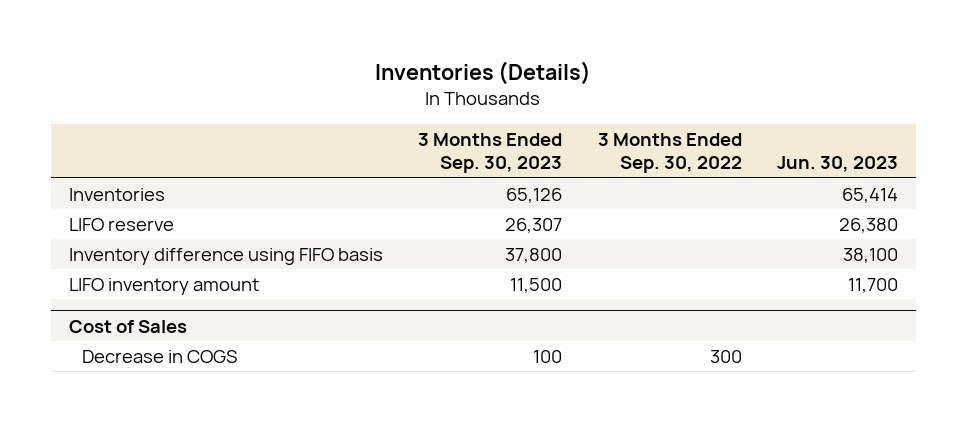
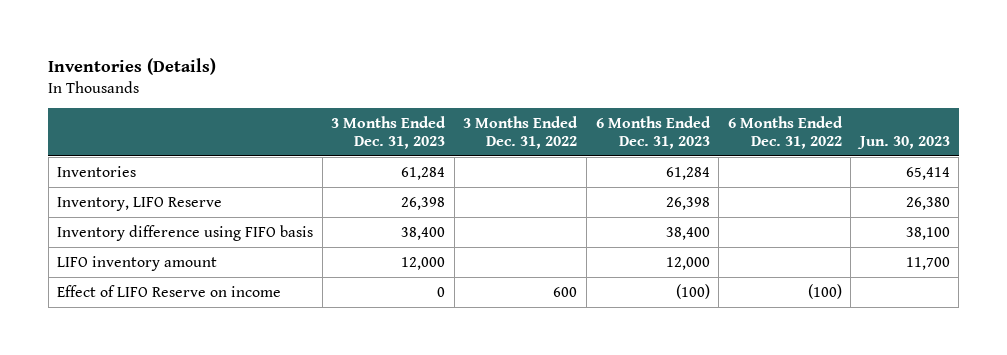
- | 3 Months Ended Sep. 30, 2023 | 3 Months Ended Sep. 30, 2022 | Jun. 30, 2023
+ | 3 Months Ended Dec. 31, 2023 | 3 Months Ended Dec. 31, 2022 | 6 Months Ended Dec. 31, 2023 | 6 Months Ended Dec. 31, 2022 | Jun. 30, 2023
- LIFO reserve | 26,307 | | 26,380
+ Inventory, LIFO Reserve | 26,398 | | 26,398 | | 26,380
- Cost of Sales
- Decrease in COGS | 100 | 300 |
+ Effect of LIFO Reserve on income | 0 | 600 | (100) | (100) |

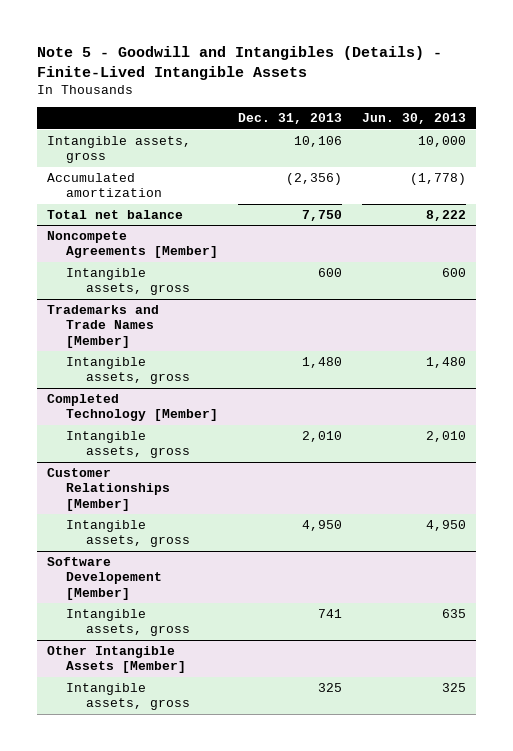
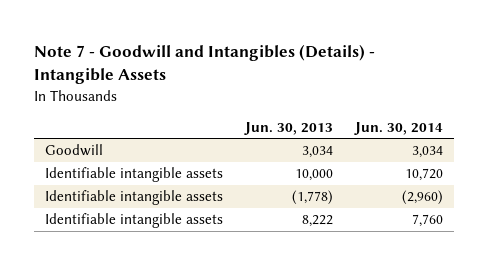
- Note 5 - Goodwill and Intangibles (Details) - Finite-Lived Intangible Assets
+ Note 7 - Goodwill and Intangibles (Details) - Intangible Assets
- | Dec. 31, 2013 | Jun. 30, 2013
+ | Jun. 30, 2013 | Jun. 30, 2014
- Intangible assets, gross | 10,106 | 10,000
- Accumulated amortization | (2,356) | (1,778)
- Total net balance | 7,750 | 8,222
- Noncompete Agreements [Member]
- Intangible assets, gross | 600 | 600
- Trademarks and Trade Names [Member]
- Intangible assets, gross | 1,480 | 1,480
- Completed Technology [Member]
- Intangible assets, gross | 2,010 | 2,010
- Customer Relationships [Member]
- Intangible assets, gross | 4,950 | 4,950
- Software Developement [Member]
- Intangible assets, gross | 741 | 635
- Other Intangible Assets [Member]
- Intangible assets, gross | 325 | 325
+ Goodwill | 3,034 | 3,034
+ Identifiable intangible assets | 10,000 | 10,720
+ Identifiable intangible assets | (1,778) | (2,960)
+ Identifiable intangible assets | 8,222 | 7,760

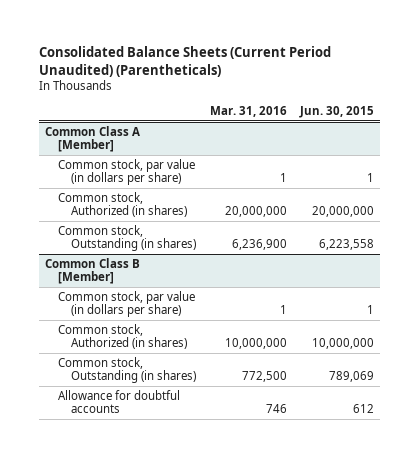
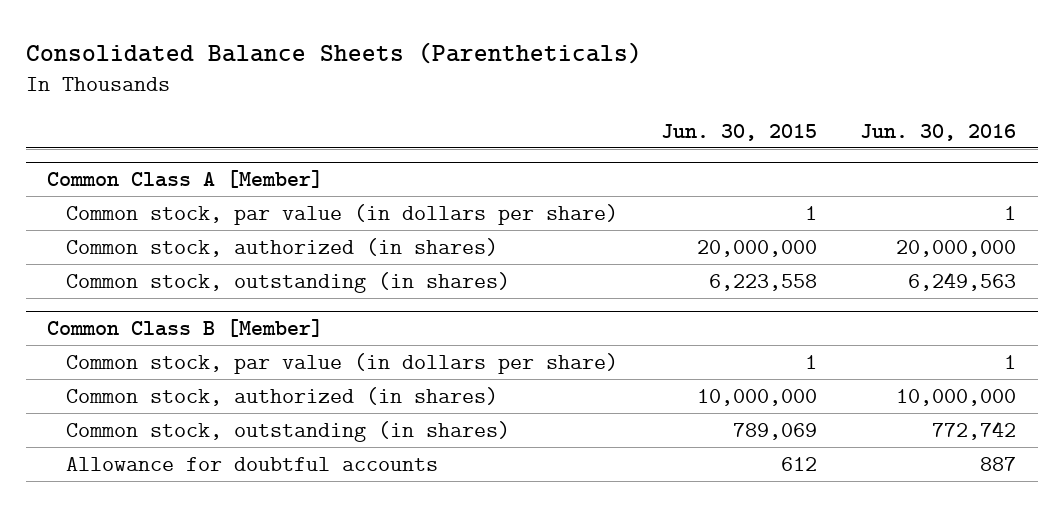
- Consolidated Balance Sheets (Current Period Unaudited) (Parentheticals)
+ Consolidated Balance Sheets (Parentheticals)
- | Mar. 31, 2016 | Jun. 30, 2015
+ | Jun. 30, 2015 | Jun. 30, 2016
@ Common Class A [Member]
- Common stock, Authorized (in shares) | 20,000,000 | 20,000,000
- Common stock, Outstanding (in shares) | 6,236,900 | 6,223,558
+ Common stock, authorized (in shares) | 20,000,000 | 20,000,000
+ Common stock, outstanding (in shares) | 6,223,558 | 6,249,563
@ Common Class B [Member]
- Common stock, Authorized (in shares) | 10,000,000 | 10,000,000
- Common stock, Outstanding (in shares) | 772,500 | 789,069
+ Common stock, authorized (in shares) | 10,000,000 | 10,000,000
+ Common stock, outstanding (in shares) | 789,069 | 772,742

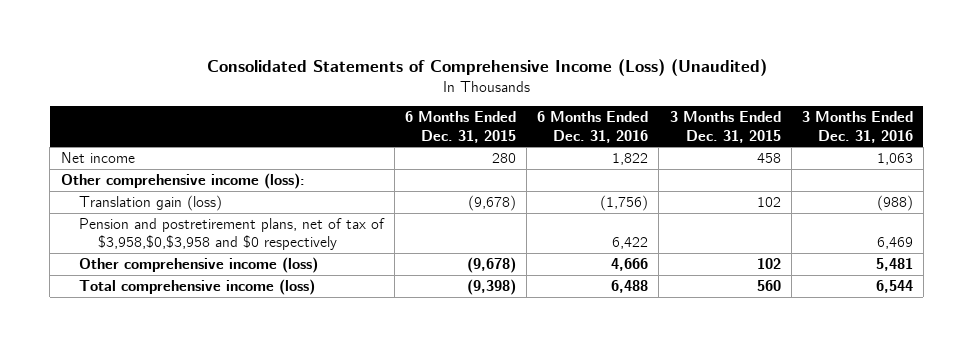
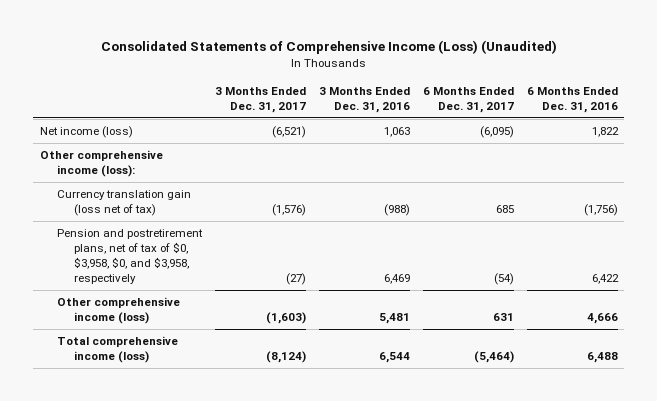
- | 6 Months Ended Dec. 31, 2015 | 6 Months Ended Dec. 31, 2016 | 3 Months Ended Dec. 31, 2015 | 3 Months Ended Dec. 31, 2016
+ | 3 Months Ended Dec. 31, 2017 | 3 Months Ended Dec. 31, 2016 | 6 Months Ended Dec. 31, 2017 | 6 Months Ended Dec. 31, 2016
- Net income | 280 | 1,822 | 458 | 1,063
+ Net income (loss) | (6,521) | 1,063 | (6,095) | 1,822
- Translation gain (loss) | (9,678) | (1,756) | 102 | (988)
- Pension and postretirement plans, net of tax of $3,958,$0,$3,958 and $0 respectively | | 6,422 | | 6,469
+ Currency translation gain (loss net of tax) | (1,576) | (988) | 685 | (1,756)
+ Pension and postretirement plans, net of tax of $0, $3,958, $0, and $3,958, respectively | (27) | 6,469 | (54) | 6,422

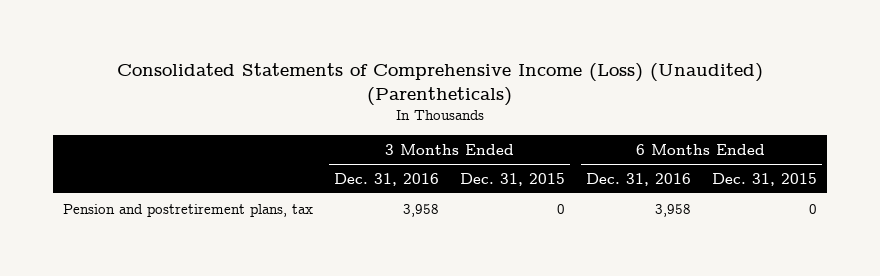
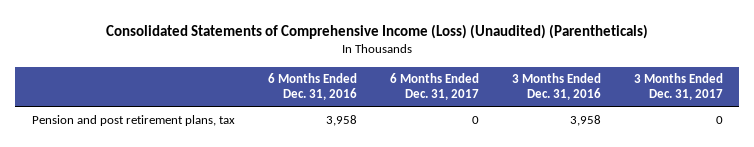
- | 3 Months Ended Dec. 31, 2016 | 3 Months Ended Dec. 31, 2015 | 6 Months Ended Dec. 31, 2016 | 6 Months Ended Dec. 31, 2015
+ | 6 Months Ended Dec. 31, 2016 | 6 Months Ended Dec. 31, 2017 | 3 Months Ended Dec. 31, 2016 | 3 Months Ended Dec. 31, 2017
- Pension and postretirement plans, tax | 3,958 | 0 | 3,958 | 0
+ Pension and post retirement plans, tax | 3,958 | 0 | 3,958 | 0

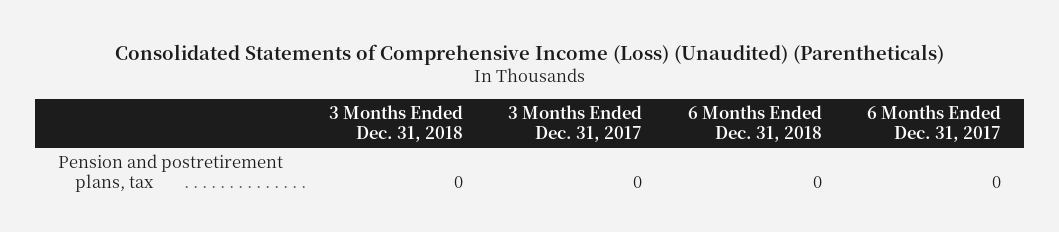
- | 6 Months Ended Dec. 31, 2016 | 6 Months Ended Dec. 31, 2017 | 3 Months Ended Dec. 31, 2016 | 3 Months Ended Dec. 31, 2017
+ | 3 Months Ended Dec. 31, 2018 | 3 Months Ended Dec. 31, 2017 | 6 Months Ended Dec. 31, 2018 | 6 Months Ended Dec. 31, 2017
- Pension and post retirement plans, tax | 3,958 | 0 | 3,958 | 0
+ Pension and postretirement plans, tax | 0 | 0 | 0 | 0

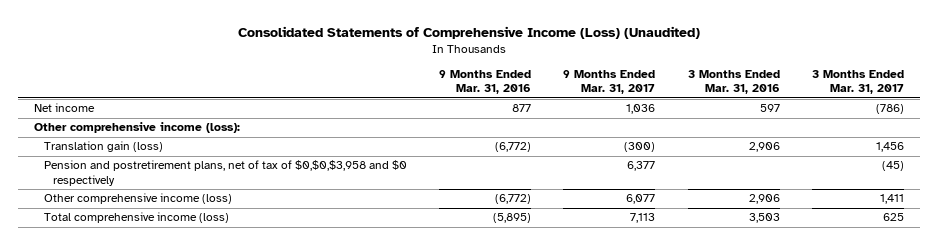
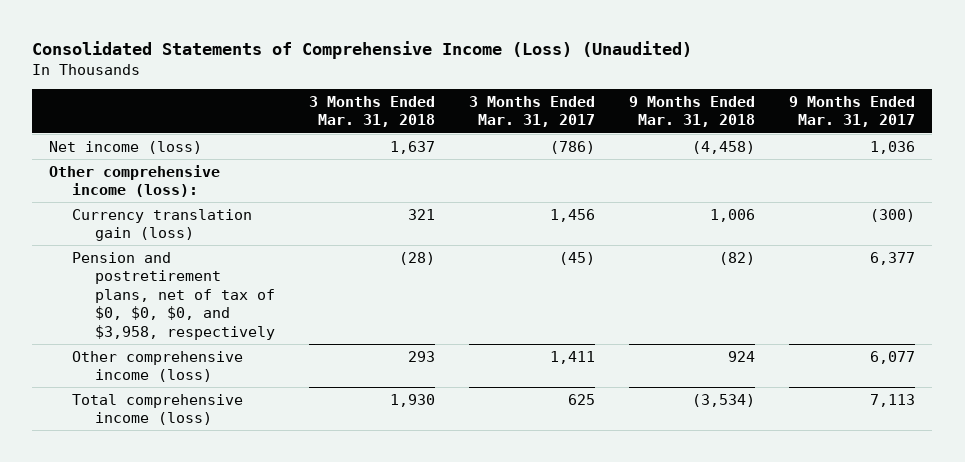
- | 9 Months Ended Mar. 31, 2016 | 9 Months Ended Mar. 31, 2017 | 3 Months Ended Mar. 31, 2016 | 3 Months Ended Mar. 31, 2017
+ | 3 Months Ended Mar. 31, 2018 | 3 Months Ended Mar. 31, 2017 | 9 Months Ended Mar. 31, 2018 | 9 Months Ended Mar. 31, 2017
- Net income | 877 | 1,036 | 597 | (786)
+ Net income (loss) | 1,637 | (786) | (4,458) | 1,036
- Translation gain (loss) | (6,772) | (300) | 2,906 | 1,456
- Pension and postretirement plans, net of tax of $0,$0,$3,958 and $0 respectively | | 6,377 | | (45)
+ Currency translation gain (loss) | 321 | 1,456 | 1,006 | (300)
+ Pension and postretirement plans, net of tax of $0, $0, $0, and $3,958, respectively | (28) | (45) | (82) | 6,377

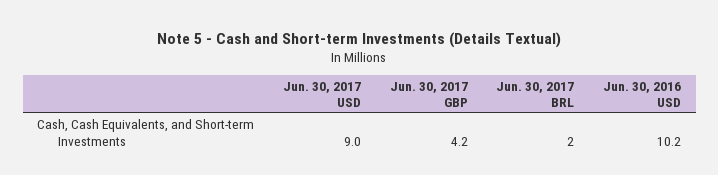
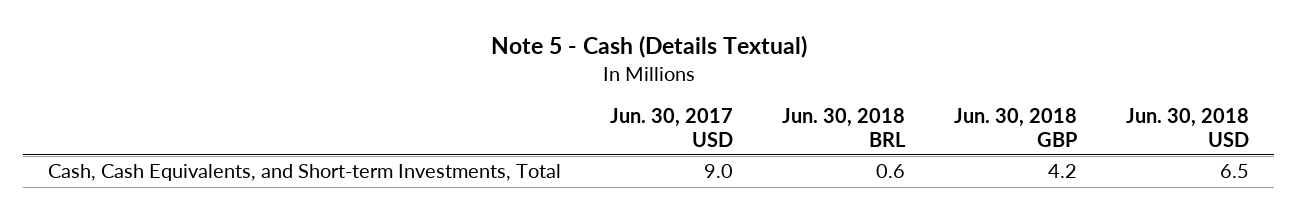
- Note 5 - Cash and Short-term Investments (Details Textual)
+ Note 5 - Cash (Details Textual)
- | Jun. 30, 2017 USD | Jun. 30, 2017 GBP | Jun. 30, 2017 BRL | Jun. 30, 2016 USD
+ | Jun. 30, 2017 USD | Jun. 30, 2018 BRL | Jun. 30, 2018 GBP | Jun. 30, 2018 USD
- Cash, Cash Equivalents, and Short-term Investments | 9.0 | 4.2 | 2 | 10.2
+ Cash, Cash Equivalents, and Short-term Investments, Total | 9.0 | 0.6 | 4.2 | 6.5

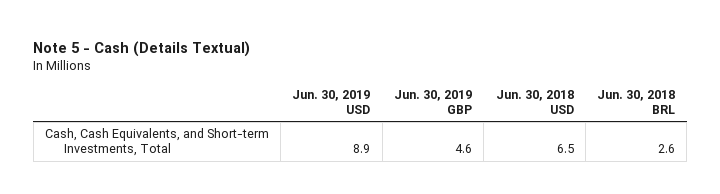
- | Jun. 30, 2017 USD | Jun. 30, 2018 BRL | Jun. 30, 2018 GBP | Jun. 30, 2018 USD
+ | Jun. 30, 2019 USD | Jun. 30, 2019 GBP | Jun. 30, 2018 USD | Jun. 30, 2018 BRL
- Cash, Cash Equivalents, and Short-term Investments, Total | 9.0 | 0.6 | 4.2 | 6.5
+ Cash, Cash Equivalents, and Short-term Investments, Total | 8.9 | 4.6 | 6.5 | 2.6

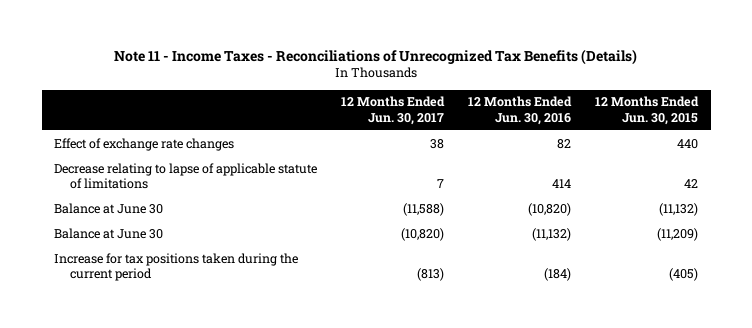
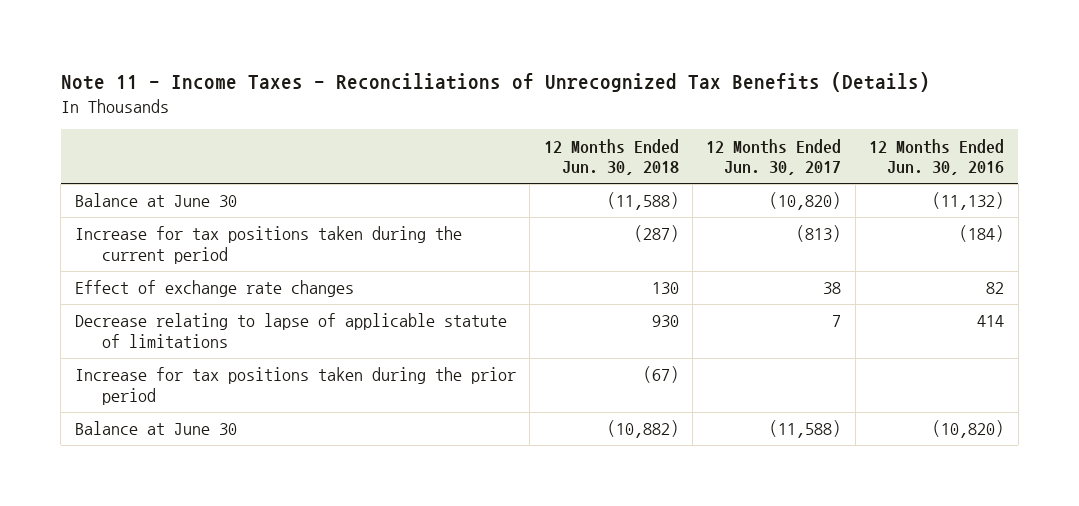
- | 12 Months Ended Jun. 30, 2017 | 12 Months Ended Jun. 30, 2016 | 12 Months Ended Jun. 30, 2015
+ | 12 Months Ended Jun. 30, 2018 | 12 Months Ended Jun. 30, 2017 | 12 Months Ended Jun. 30, 2016
moved up: Balance at June 30 | (11,588) | (10,820) | (11,132)
moved up: Increase for tax positions taken during the current period | (287) | (813) | (184)
+ Increase for tax positions taken during the prior period | (67) | |

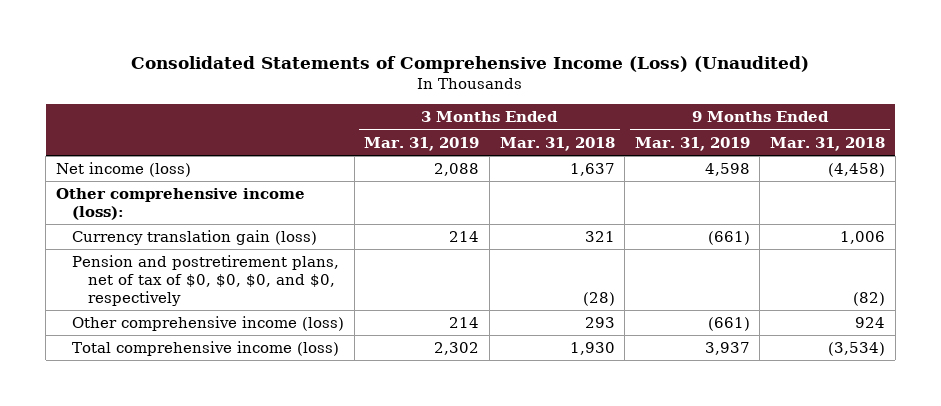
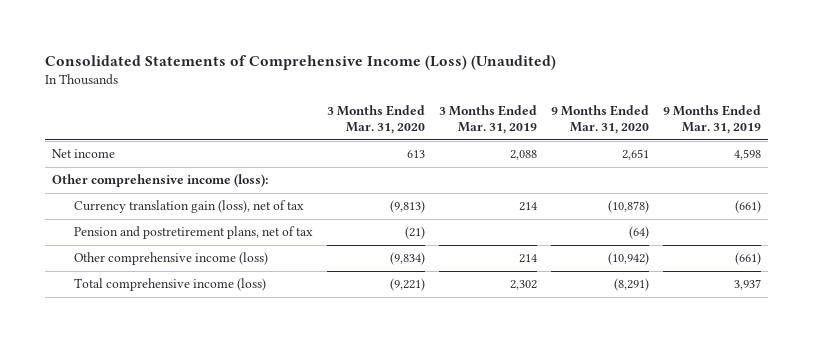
- | 3 Months Ended Mar. 31, 2019 | 3 Months Ended Mar. 31, 2018 | 9 Months Ended Mar. 31, 2019 | 9 Months Ended Mar. 31, 2018
+ | 3 Months Ended Mar. 31, 2020 | 3 Months Ended Mar. 31, 2019 | 9 Months Ended Mar. 31, 2020 | 9 Months Ended Mar. 31, 2019
- Net income (loss) | 2,088 | 1,637 | 4,598 | (4,458)
+ Net income | 613 | 2,088 | 2,651 | 4,598
- Currency translation gain (loss) | 214 | 321 | (661) | 1,006
- Pension and postretirement plans, net of tax of $0, $0, $0, and $0, respectively | | (28) | | (82)
+ Currency translation gain (loss), net of tax | (9,813) | 214 | (10,878) | (661)
+ Pension and postretirement plans, net of tax | (21) | | (64) |

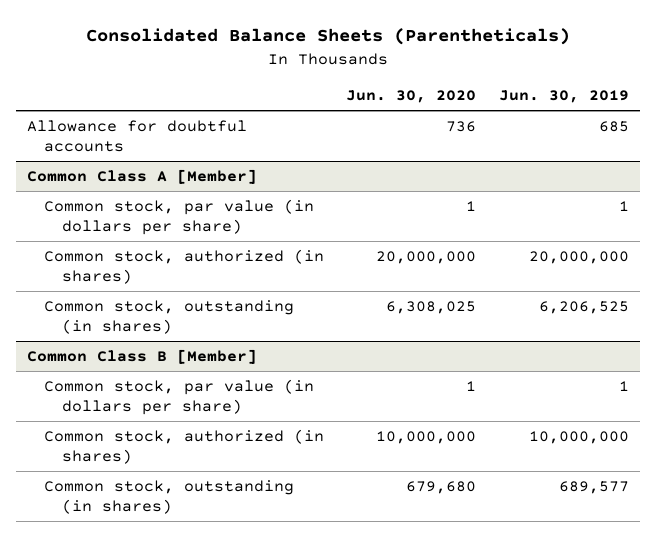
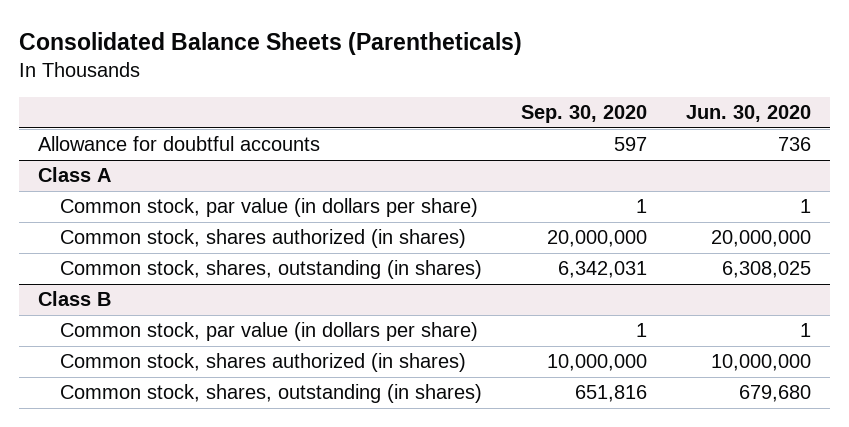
- | Jun. 30, 2020 | Jun. 30, 2019
+ | Sep. 30, 2020 | Jun. 30, 2020
- Common Class A [Member]
+ Class A
- Common stock, authorized (in shares) | 20,000,000 | 20,000,000
- Common stock, outstanding (in shares) | 6,308,025 | 6,206,525
- Common Class B [Member]
+ Common stock, shares authorized (in shares) | 20,000,000 | 20,000,000
+ Common stock, shares, outstanding (in shares) | 6,342,031 | 6,308,025
+ Class B
- Common stock, authorized (in shares) | 10,000,000 | 10,000,000
- Common stock, outstanding (in shares) | 679,680 | 689,577
+ Common stock, shares authorized (in shares) | 10,000,000 | 10,000,000
+ Common stock, shares, outstanding (in shares) | 651,816 | 679,680

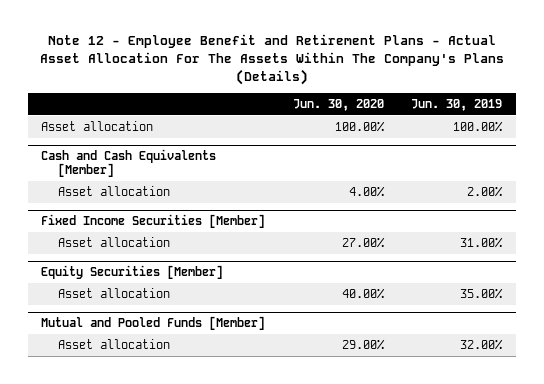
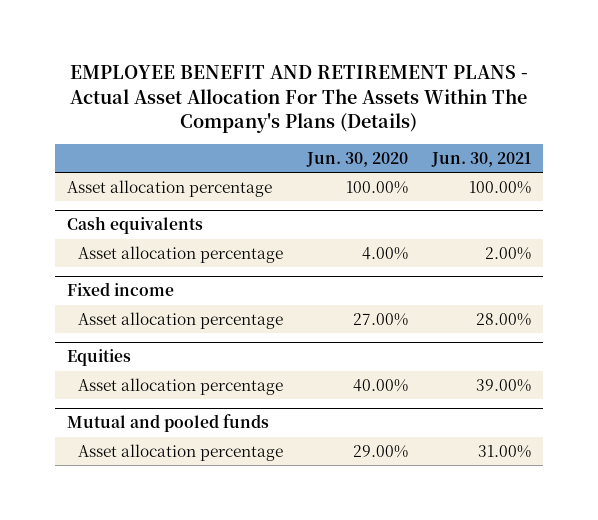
- Note 12 - Employee Benefit and Retirement Plans - Actual Asset Allocation For The Assets Within The Company's Plans (Details)
+ EMPLOYEE BENEFIT AND RETIREMENT PLANS - Actual Asset Allocation For The Assets Within The Company's Plans (Details)
- | Jun. 30, 2020 | Jun. 30, 2019
+ | Jun. 30, 2020 | Jun. 30, 2021
- Asset allocation | 100.00% | 100.00%
- Cash and Cash Equivalents [Member]
- Asset allocation | 4.00% | 2.00%
- Fixed Income Securities [Member]
- Asset allocation | 27.00% | 31.00%
- Equity Securities [Member]
- Asset allocation | 40.00% | 35.00%
- Mutual and Pooled Funds [Member]
- Asset allocation | 29.00% | 32.00%
+ Asset allocation percentage | 100.00% | 100.00%
+ Cash equivalents
+ Asset allocation percentage | 4.00% | 2.00%
+ Fixed income
+ Asset allocation percentage | 27.00% | 28.00%
+ Equities
+ Asset allocation percentage | 40.00% | 39.00%
+ Mutual and pooled funds
+ Asset allocation percentage | 29.00% | 31.00%

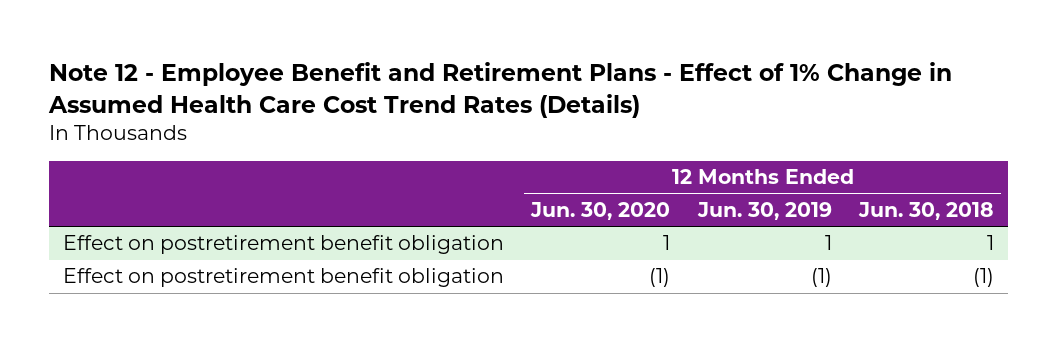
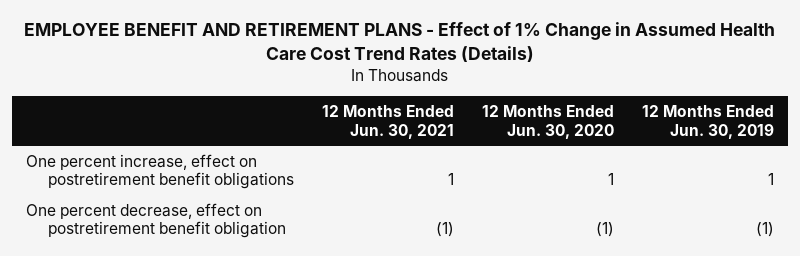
- Note 12 - Employee Benefit and Retirement Plans - Effect of 1% Change in Assumed Health Care Cost Trend Rates (Details)
+ EMPLOYEE BENEFIT AND RETIREMENT PLANS - Effect of 1% Change in Assumed Health Care Cost Trend Rates (Details)
- | 12 Months Ended Jun. 30, 2020 | 12 Months Ended Jun. 30, 2019 | 12 Months Ended Jun. 30, 2018
+ | 12 Months Ended Jun. 30, 2021 | 12 Months Ended Jun. 30, 2020 | 12 Months Ended Jun. 30, 2019
- Effect on postretirement benefit obligation | 1 | 1 | 1
- Effect on postretirement benefit obligation | (1) | (1) | (1)
+ One percent increase, effect on postretirement benefit obligations | 1 | 1 | 1
+ One percent decrease, effect on postretirement benefit obligation | (1) | (1) | (1)

